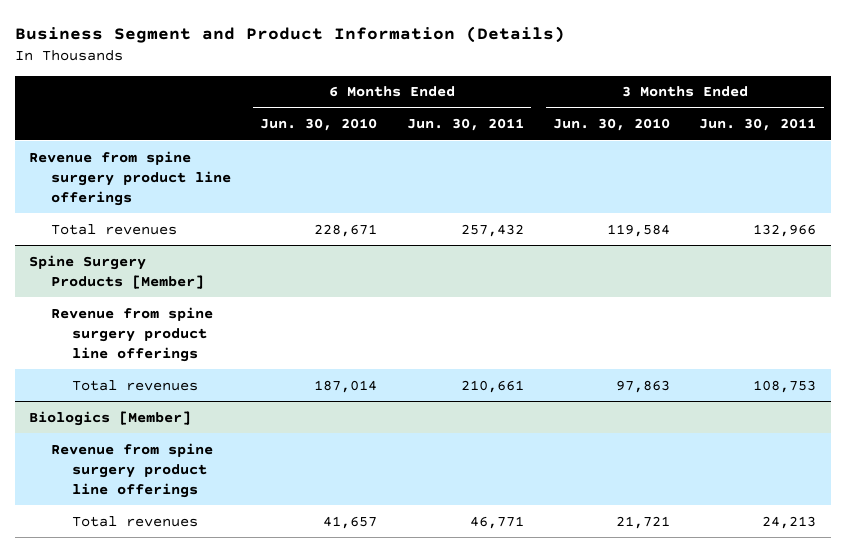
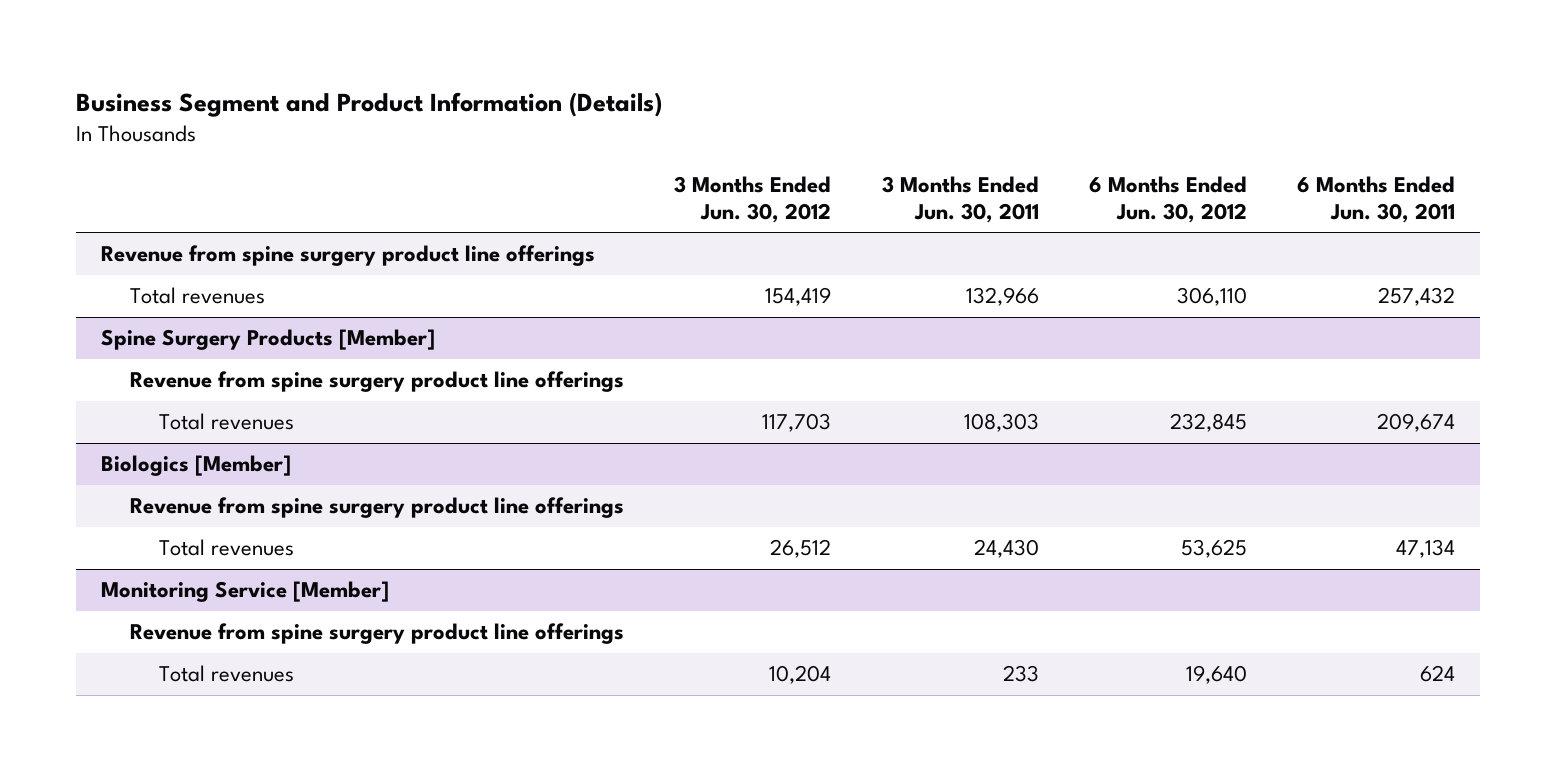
- | 6 Months Ended Jun. 30, 2010 | 6 Months Ended Jun. 30, 2011 | 3 Months Ended Jun. 30, 2010 | 3 Months Ended Jun. 30, 2011
+ | 3 Months Ended Jun. 30, 2012 | 3 Months Ended Jun. 30, 2011 | 6 Months Ended Jun. 30, 2012 | 6 Months Ended Jun. 30, 2011
@ Spine Surgery Products [Member]
- Total revenues | 187,014 | 210,661 | 97,863 | 108,753
+ Total revenues | 117,703 | 108,303 | 232,845 | 209,674
@ Biologics [Member]
- Total revenues | 41,657 | 46,771 | 21,721 | 24,213
+ Total revenues | 26,512 | 24,430 | 53,625 | 47,134
+ Monitoring Service [Member]
+ Revenue from spine surgery product line offerings
+ Total revenues | 10,204 | 233 | 19,640 | 624

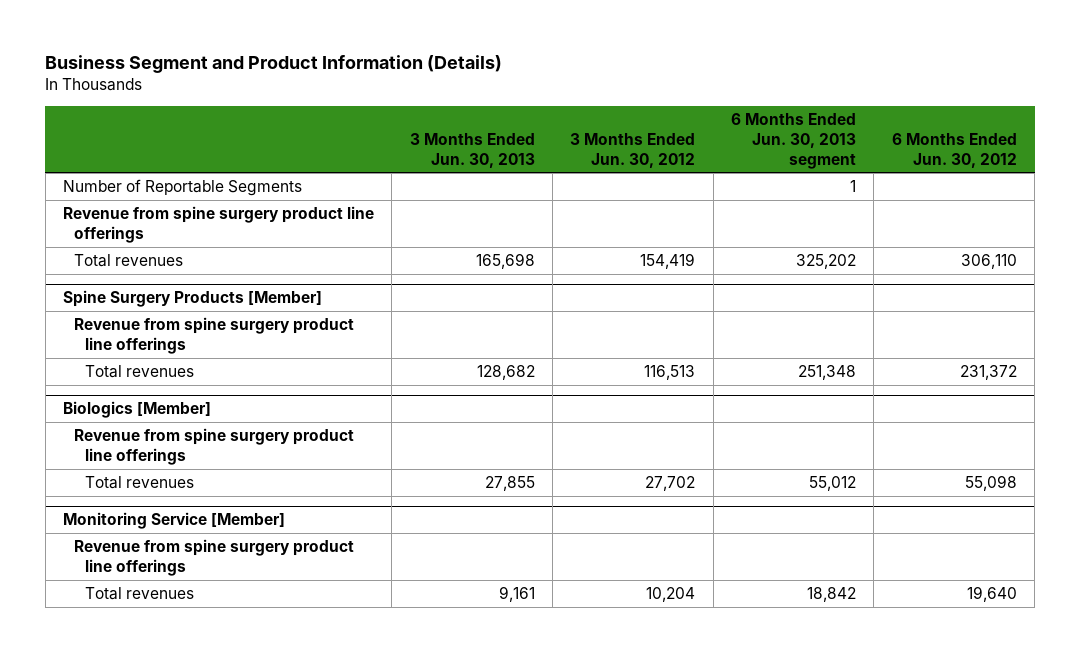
- | 3 Months Ended Jun. 30, 2012 | 3 Months Ended Jun. 30, 2011 | 6 Months Ended Jun. 30, 2012 | 6 Months Ended Jun. 30, 2011
+ | 3 Months Ended Jun. 30, 2013 | 3 Months Ended Jun. 30, 2012 | 6 Months Ended Jun. 30, 2013 segment | 6 Months Ended Jun. 30, 2012
+ Number of Reportable Segments | | | 1 |
@ Spine Surgery Products [Member]
- Total revenues | 117,703 | 108,303 | 232,845 | 209,674
+ Total revenues | 128,682 | 116,513 | 251,348 | 231,372
@ Biologics [Member]
- Total revenues | 26,512 | 24,430 | 53,625 | 47,134
+ Total revenues | 27,855 | 27,702 | 55,012 | 55,098

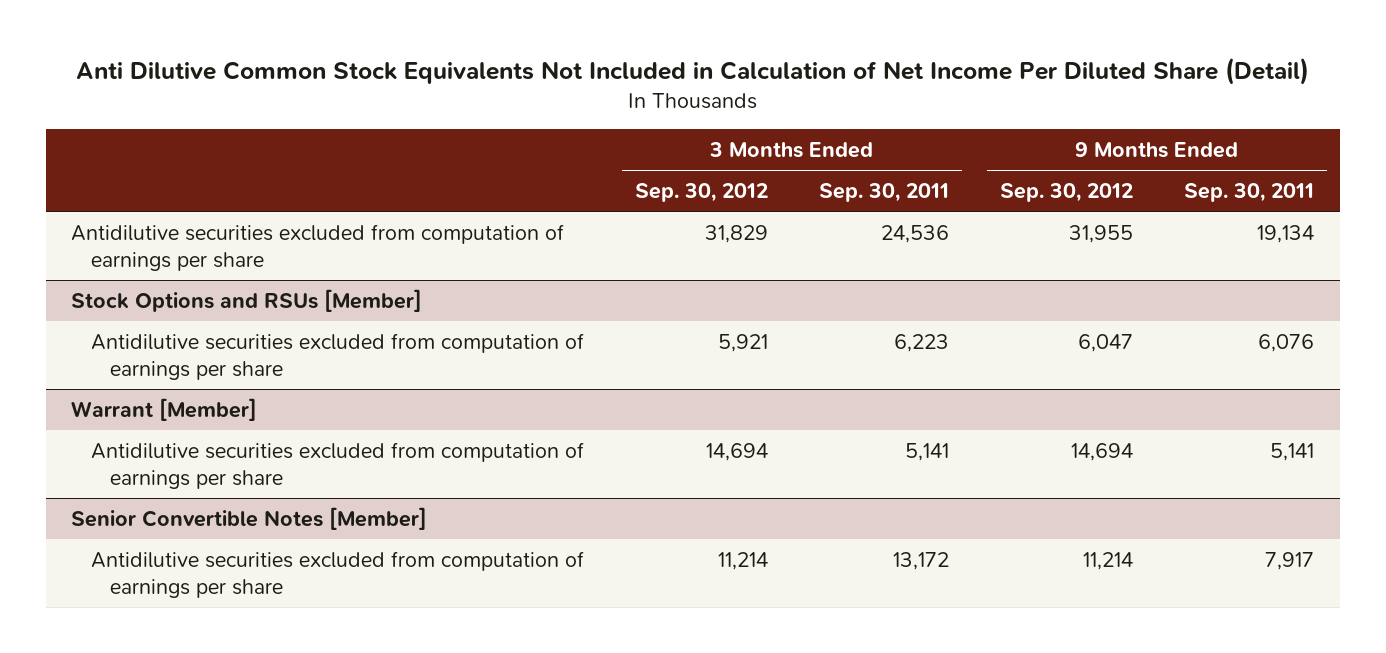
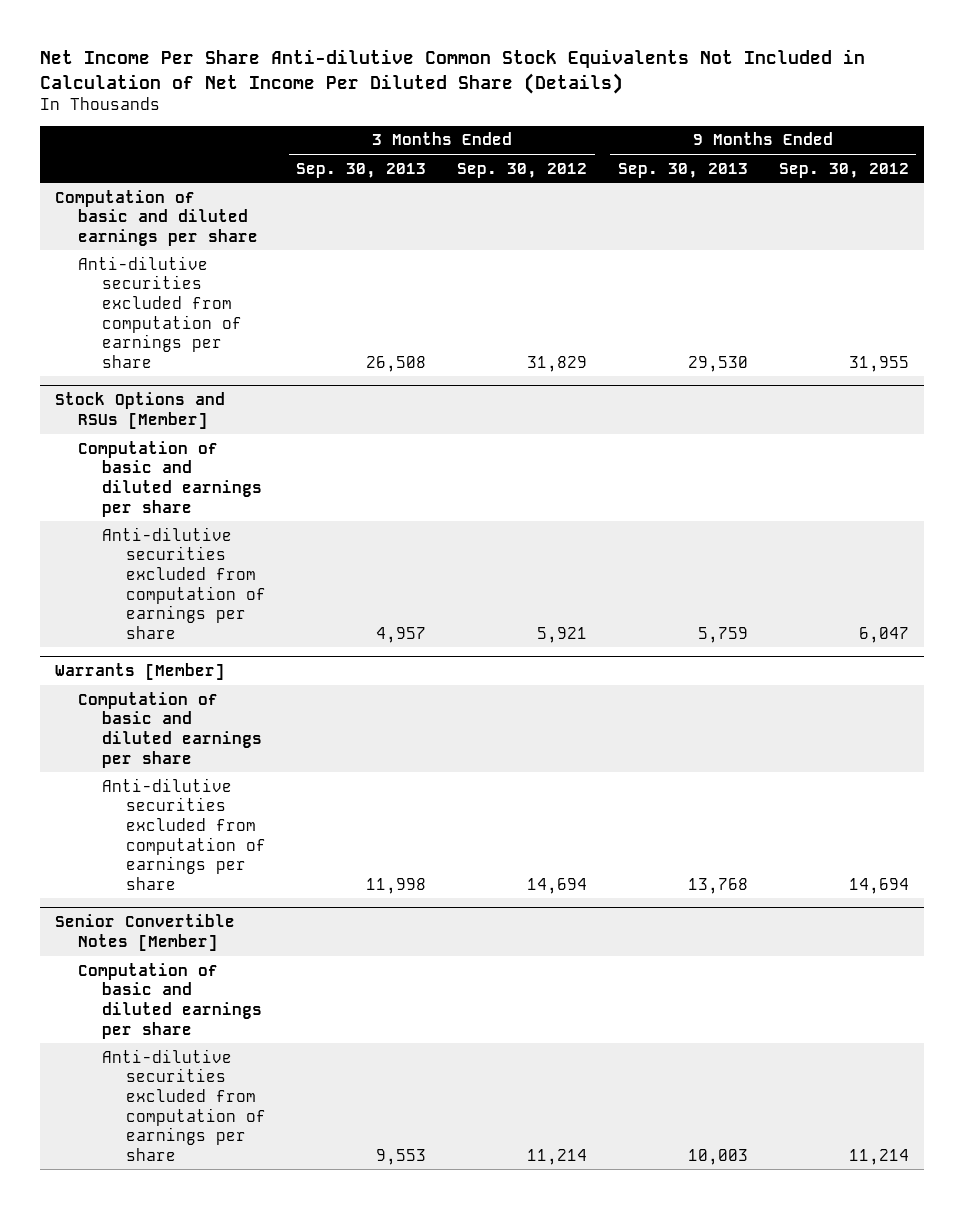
- Anti Dilutive Common Stock Equivalents Not Included in Calculation of Net Income Per Diluted Share (Detail)
+ Net Income Per Share Anti-dilutive Common Stock Equivalents Not Included in Calculation of Net Income Per Diluted Share (Details)
- | 3 Months Ended Sep. 30, 2012 | 3 Months Ended Sep. 30, 2011 | 9 Months Ended Sep. 30, 2012 | 9 Months Ended Sep. 30, 2011
+ | 3 Months Ended Sep. 30, 2013 | 3 Months Ended Sep. 30, 2012 | 9 Months Ended Sep. 30, 2013 | 9 Months Ended Sep. 30, 2012
- Antidilutive securities excluded from computation of earnings per share | 31,829 | 24,536 | 31,955 | 19,134
+ Computation of basic and diluted earnings per share
+ Anti-dilutive securities excluded from computation of earnings per share | 26,508 | 31,829 | 29,530 | 31,955
@ Stock Options and RSUs [Member]
- Antidilutive securities excluded from computation of earnings per share | 5,921 | 6,223 | 6,047 | 6,076
- Warrant [Member]
- Antidilutive securities excluded from computation of earnings per share | 14,694 | 5,141 | 14,694 | 5,141
@ Stock Options and RSUs [Member]
+ Computation of basic and diluted earnings per share
+ Anti-dilutive securities excluded from computation of earnings per share | 4,957 | 5,921 | 5,759 | 6,047
+ Warrants [Member]
+ Computation of basic and diluted earnings per share
+ Anti-dilutive securities excluded from computation of earnings per share | 11,998 | 14,694 | 13,768 | 14,694
@ Senior Convertible Notes [Member]
- Antidilutive securities excluded from computation of earnings per share | 11,214 | 13,172 | 11,214 | 7,917
+ Computation of basic and diluted earnings per share
+ Anti-dilutive securities excluded from computation of earnings per share | 9,553 | 11,214 | 10,003 | 11,214

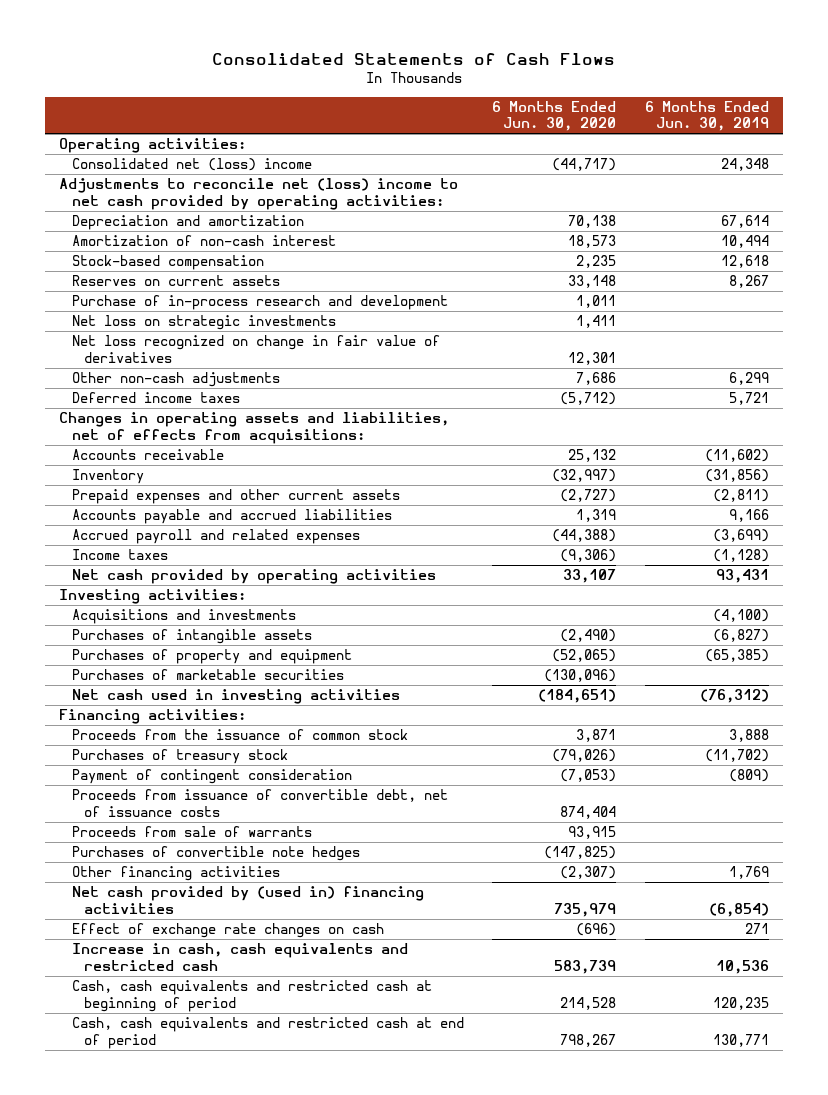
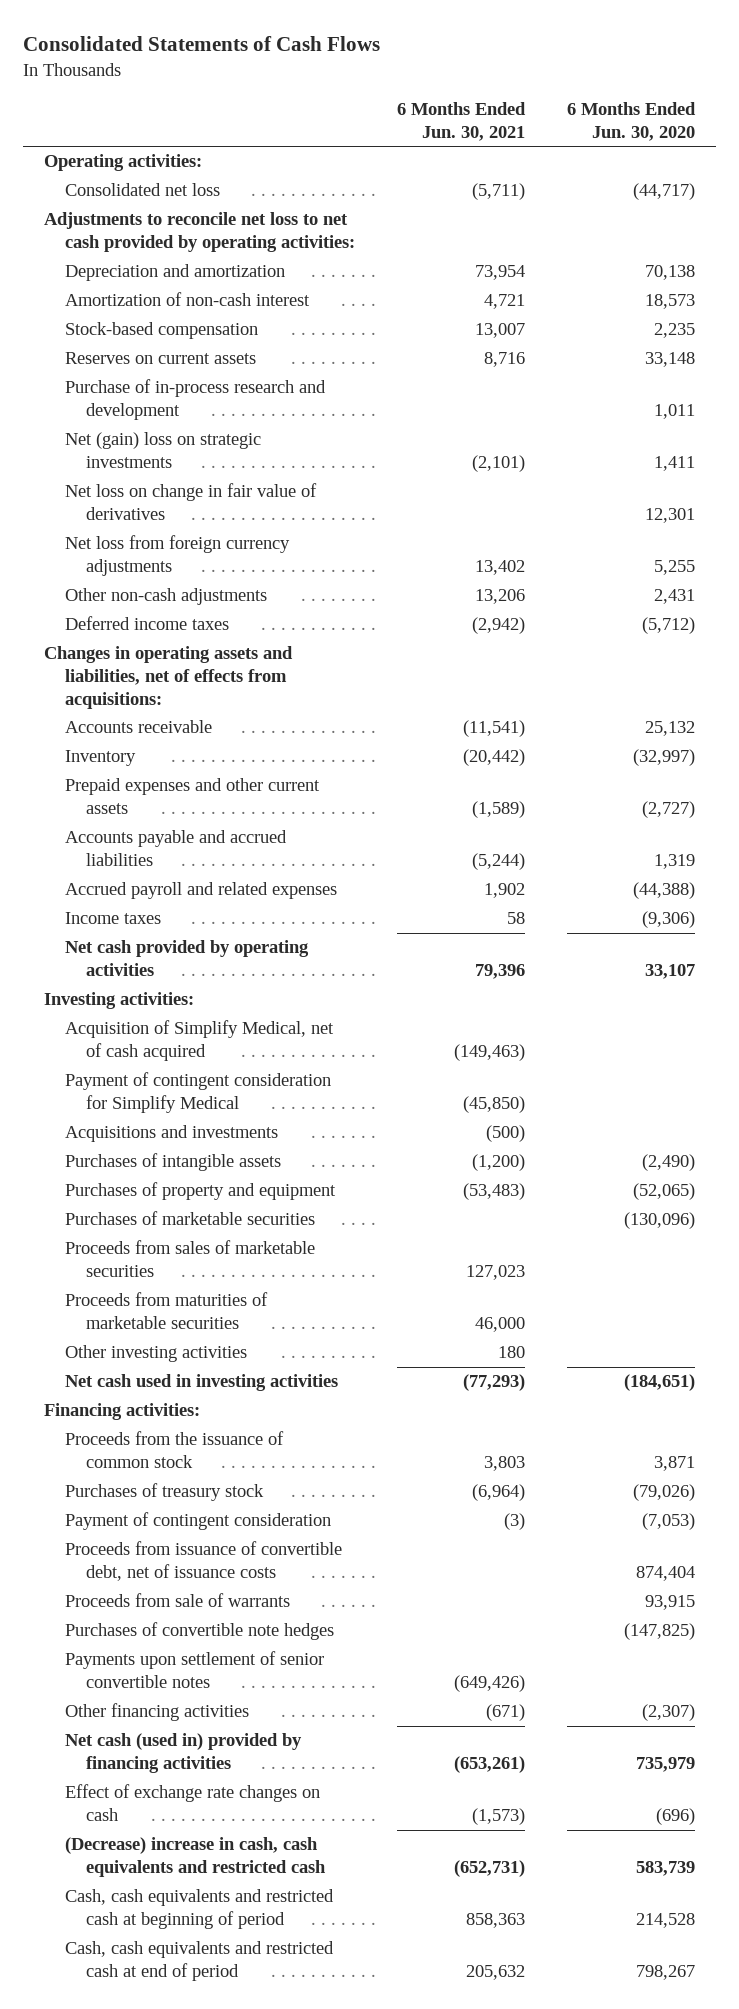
- | 6 Months Ended Jun. 30, 2020 | 6 Months Ended Jun. 30, 2019
+ | 6 Months Ended Jun. 30, 2021 | 6 Months Ended Jun. 30, 2020
- Consolidated net (loss) income | (44,717) | 24,348
- Adjustments to reconcile net (loss) income to net cash provided by operating activities:
+ Consolidated net loss | (5,711) | (44,717)
+ Adjustments to reconcile net loss to net cash provided by operating activities:
- Net loss on strategic investments | 1,411 |
- Net loss recognized on change in fair value of derivatives | 12,301 |
- Other non-cash adjustments | 7,686 | 6,299
+ Net (gain) loss on strategic investments | (2,101) | 1,411
+ Net loss on change in fair value of derivatives | | 12,301
+ Net loss from foreign currency adjustments | 13,402 | 5,255
+ Other non-cash adjustments | 13,206 | 2,431
+ Acquisition of Simplify Medical, net of cash acquired | (149,463) |
+ Payment of contingent consideration for Simplify Medical | (45,850) |
+ Proceeds from sales of marketable securities | 127,023 |
+ Proceeds from maturities of marketable securities | 46,000 |
+ Other investing activities | 180 |
+ Payments upon settlement of senior convertible notes | (649,426) |
- Net cash provided by (used in) financing activities | 735,979 | (6,854)
+ Net cash (used in) provided by financing activities | (653,261) | 735,979
- Increase in cash, cash equivalents and restricted cash | 583,739 | 10,536
+ (Decrease) increase in cash, cash equivalents and restricted cash | (652,731) | 583,739

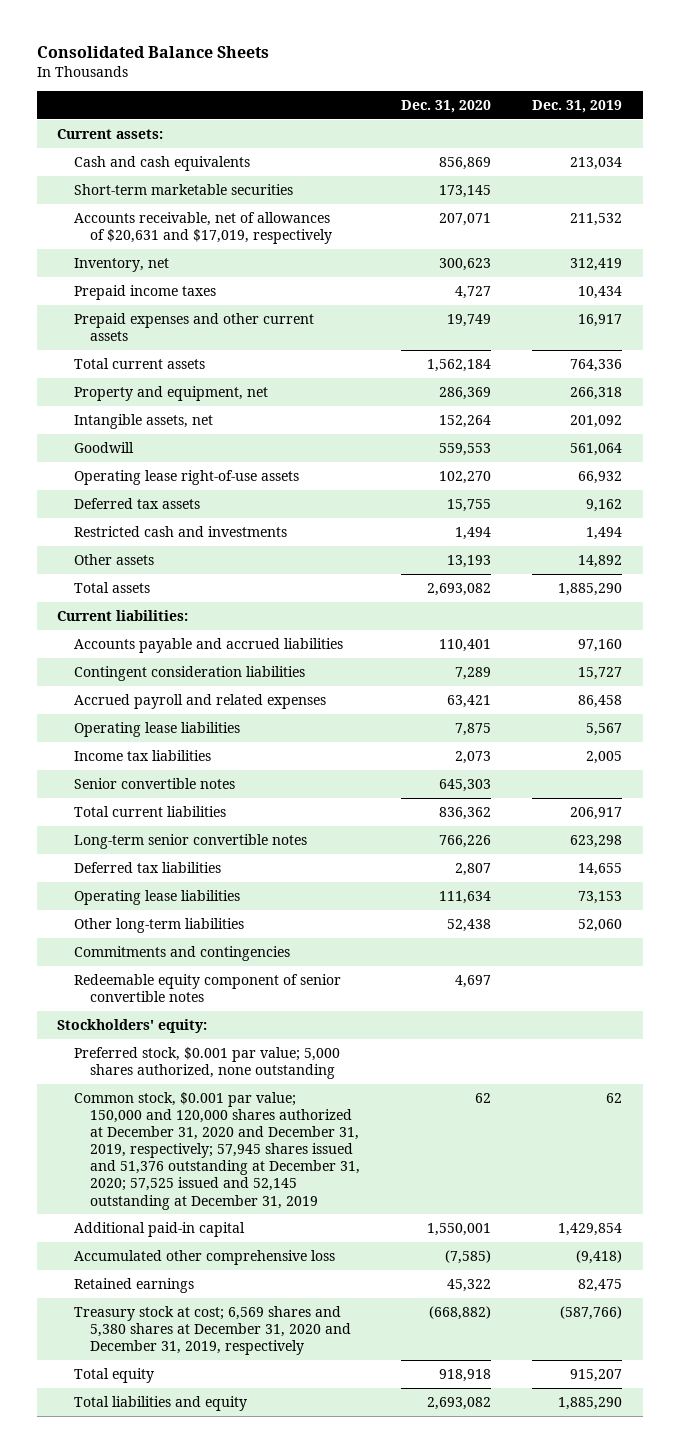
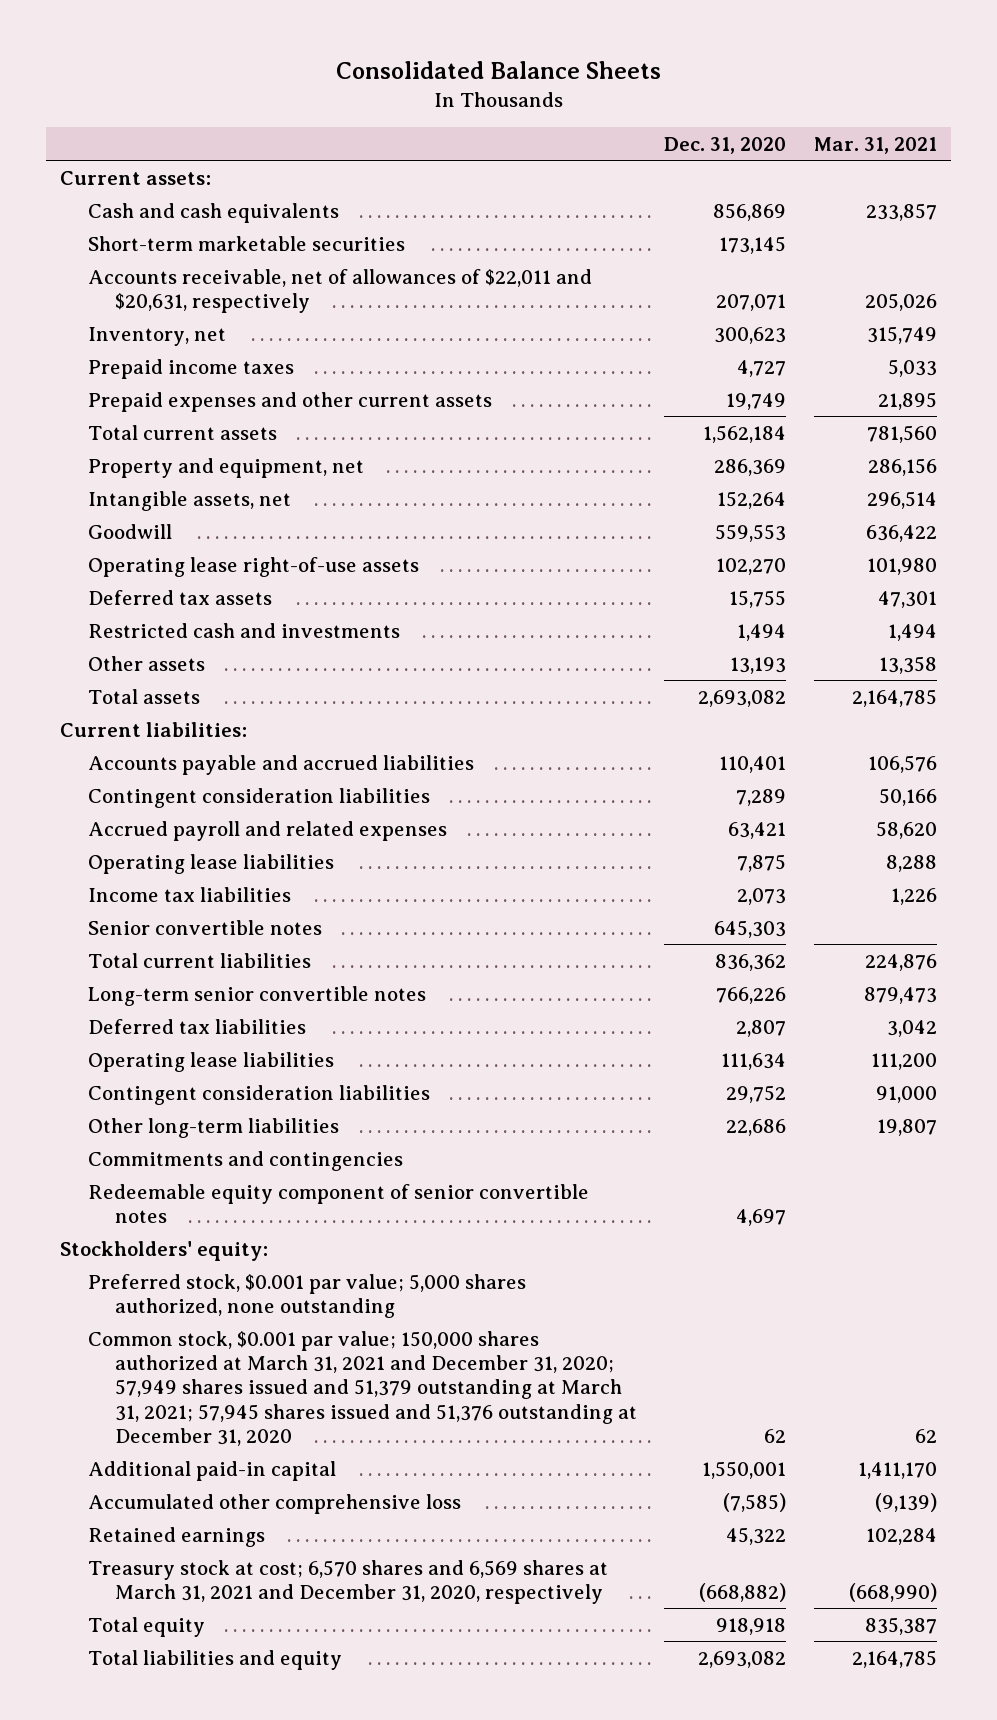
- | Dec. 31, 2020 | Dec. 31, 2019
+ | Dec. 31, 2020 | Mar. 31, 2021
- Accounts receivable, net of allowances of $20,631 and $17,019, respectively | 207,071 | 211,532
+ Accounts receivable, net of allowances of $22,011 and $20,631, respectively | 207,071 | 205,026
- Other long-term liabilities | 52,438 | 52,060
+ Contingent consideration liabilities | 29,752 | 91,000
+ Other long-term liabilities | 22,686 | 19,807
- Common stock, $0.001 par value; 150,000 and 120,000 shares authorized at December 31, 2020 and December 31, 2019, respectively; 57,945 shares issued and 51,376 outstanding at December 31, 2020; 57,525 issued and 52,145 outstanding at December 31, 2019 | 62 | 62
+ Common stock, $0.001 par value; 150,000 shares authorized at March 31, 2021 and December 31, 2020; 57,949 shares issued and 51,379 outstanding at March 31, 2021; 57,945 shares issued and 51,376 outstanding at December 31, 2020 | 62 | 62
- Treasury stock at cost; 6,569 shares and 5,380 shares at December 31, 2020 and December 31, 2019, respectively | (668,882) | (587,766)
+ Treasury stock at cost; 6,570 shares and 6,569 shares at March 31, 2021 and December 31, 2020, respectively | (668,882) | (668,990)

